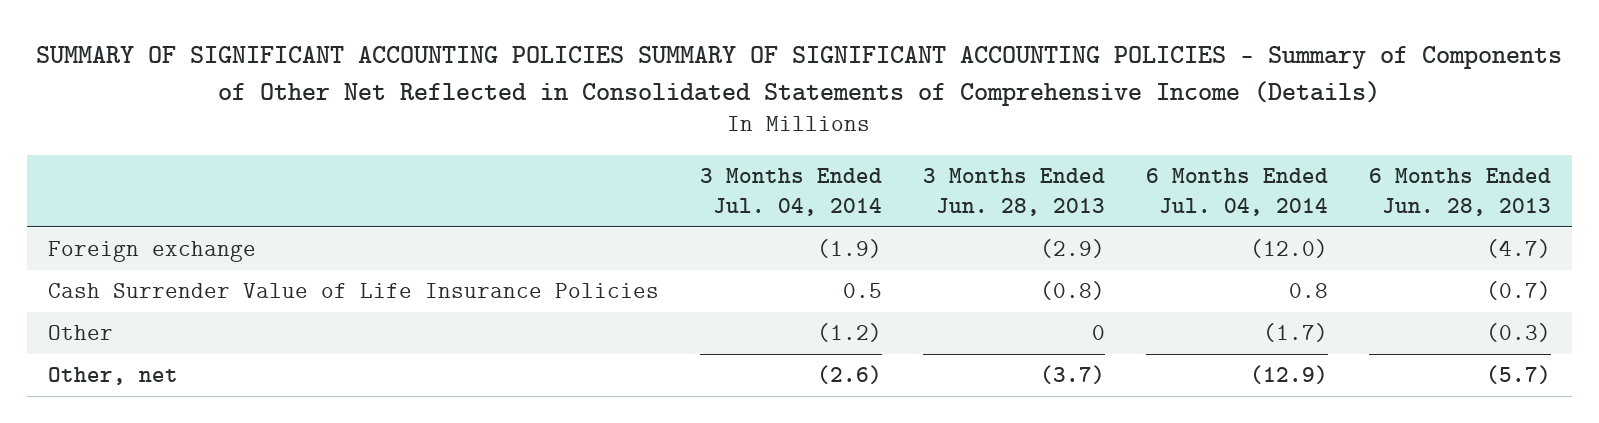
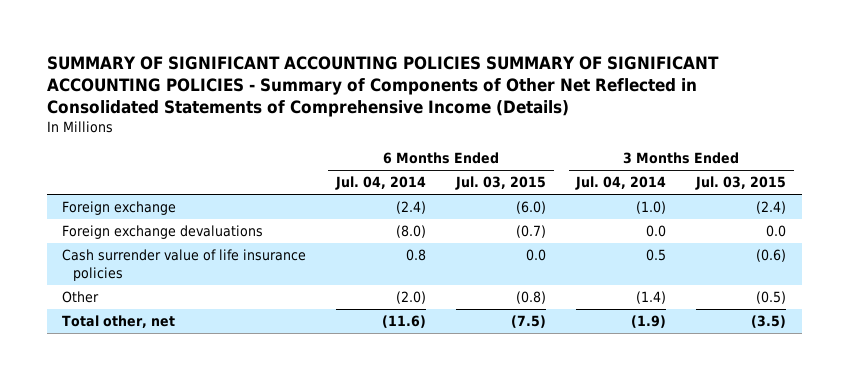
- | 3 Months Ended Jul. 04, 2014 | 3 Months Ended Jun. 28, 2013 | 6 Months Ended Jul. 04, 2014 | 6 Months Ended Jun. 28, 2013
+ | 6 Months Ended Jul. 04, 2014 | 6 Months Ended Jul. 03, 2015 | 3 Months Ended Jul. 04, 2014 | 3 Months Ended Jul. 03, 2015
- Foreign exchange | (1.9) | (2.9) | (12.0) | (4.7)
- Cash Surrender Value of Life Insurance Policies | 0.5 | (0.8) | 0.8 | (0.7)
- Other | (1.2) | 0 | (1.7) | (0.3)
- Other, net | (2.6) | (3.7) | (12.9) | (5.7)
+ Foreign exchange | (2.4) | (6.0) | (1.0) | (2.4)
+ Foreign exchange devaluations | (8.0) | (0.7) | 0.0 | 0.0
+ Cash surrender value of life insurance policies | 0.8 | 0.0 | 0.5 | (0.6)
+ Other | (2.0) | (0.8) | (1.4) | (0.5)
+ Total other, net | (11.6) | (7.5) | (1.9) | (3.5)

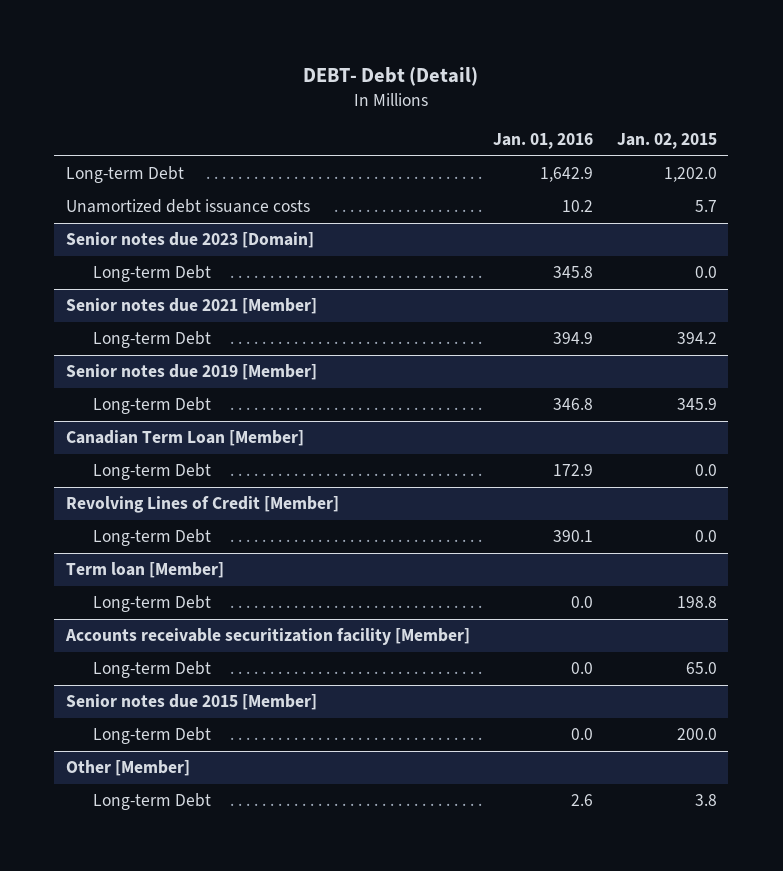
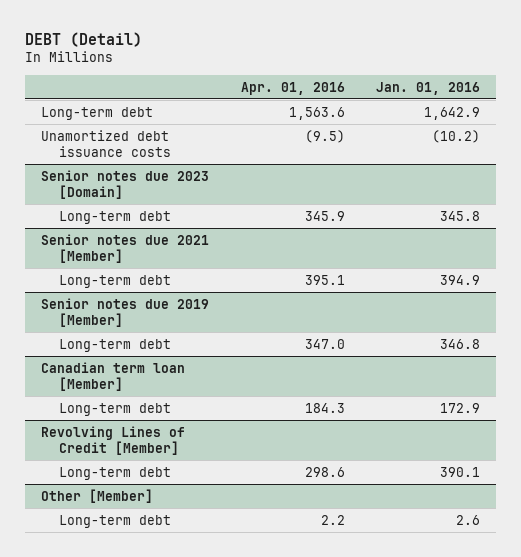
- DEBT- Debt (Detail)
+ DEBT (Detail)
- | Jan. 01, 2016 | Jan. 02, 2015
+ | Apr. 01, 2016 | Jan. 01, 2016
- Long-term Debt | 1,642.9 | 1,202.0
- Unamortized debt issuance costs | 10.2 | 5.7
+ Long-term debt | 1,563.6 | 1,642.9
+ Unamortized debt issuance costs | (9.5) | (10.2)
@ Senior notes due 2023 [Domain]
- Long-term Debt | 345.8 | 0.0
+ Long-term debt | 345.9 | 345.8
@ Senior notes due 2021 [Member]
- Long-term Debt | 394.9 | 394.2
+ Long-term debt | 395.1 | 394.9
@ Senior notes due 2019 [Member]
- Long-term Debt | 346.8 | 345.9
- Canadian Term Loan [Member]
- Long-term Debt | 172.9 | 0.0
@ Senior notes due 2019 [Member]
+ Long-term debt | 347.0 | 346.8
+ Canadian term loan [Member]
+ Long-term debt | 184.3 | 172.9
@ Revolving Lines of Credit [Member]
- Long-term Debt | 390.1 | 0.0
- Term loan [Member]
- Long-term Debt | 0.0 | 198.8
- Accounts receivable securitization facility [Member]
- Long-term Debt | 0.0 | 65.0
- Senior notes due 2015 [Member]
- Long-term Debt | 0.0 | 200.0
@ Revolving Lines of Credit [Member]
+ Long-term debt | 298.6 | 390.1
@ Other [Member]
- Long-term Debt | 2.6 | 3.8
+ Long-term debt | 2.2 | 2.6

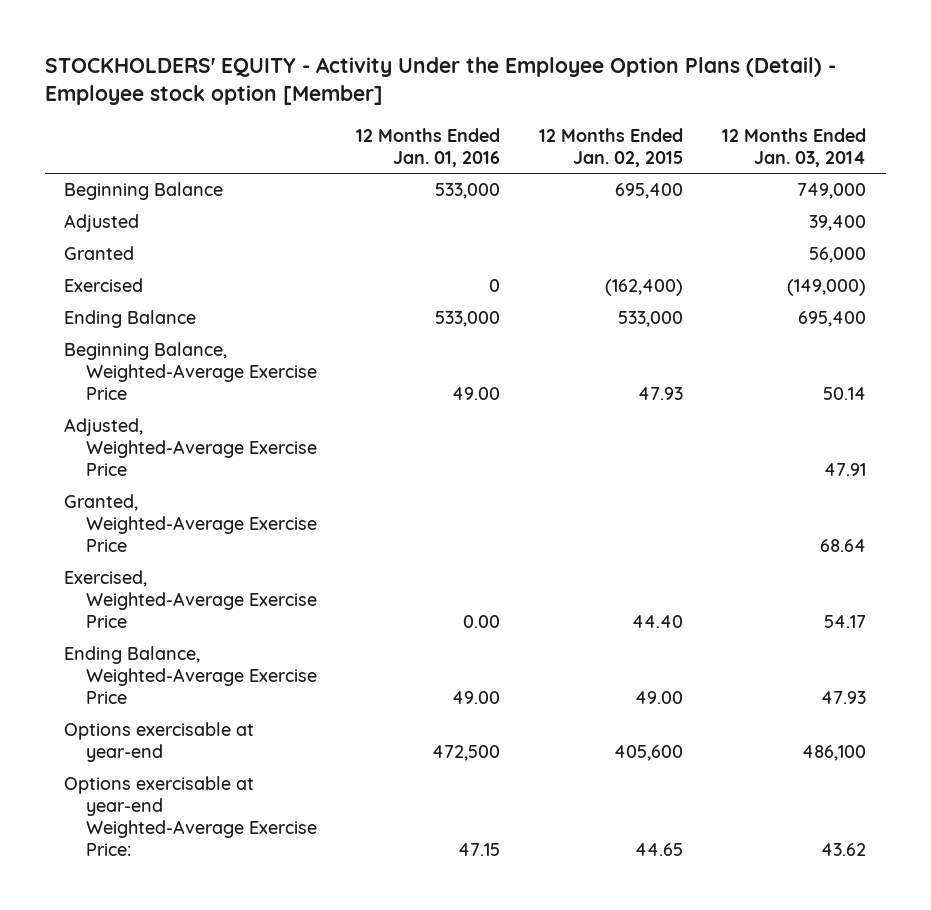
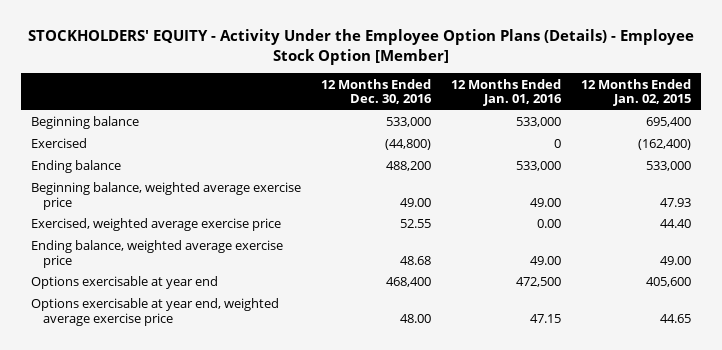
- STOCKHOLDERS' EQUITY - Activity Under the Employee Option Plans (Detail) - Employee stock option [Member]
+ STOCKHOLDERS' EQUITY - Activity Under the Employee Option Plans (Details) - Employee Stock Option [Member]
- | 12 Months Ended Jan. 01, 2016 | 12 Months Ended Jan. 02, 2015 | 12 Months Ended Jan. 03, 2014
+ | 12 Months Ended Dec. 30, 2016 | 12 Months Ended Jan. 01, 2016 | 12 Months Ended Jan. 02, 2015
- Beginning Balance | 533,000 | 695,400 | 749,000
- Adjusted | | | 39,400
- Granted | | | 56,000
+ Beginning balance | 533,000 | 533,000 | 695,400
- Ending Balance | 533,000 | 533,000 | 695,400
- Beginning Balance, Weighted-Average Exercise Price | 49.00 | 47.93 | 50.14
- Adjusted, Weighted-Average Exercise Price | | | 47.91
- Granted, Weighted-Average Exercise Price | | | 68.64
- Exercised, Weighted-Average Exercise Price | 0.00 | 44.40 | 54.17
- Ending Balance, Weighted-Average Exercise Price | 49.00 | 49.00 | 47.93
- Options exercisable at year-end | 472,500 | 405,600 | 486,100
- Options exercisable at year-end Weighted-Average Exercise Price: | 47.15 | 44.65 | 43.62
+ Ending balance | 488,200 | 533,000 | 533,000
+ Beginning balance, weighted average exercise price | 49.00 | 49.00 | 47.93
+ Exercised, weighted average exercise price | 52.55 | 0.00 | 44.40
+ Ending balance, weighted average exercise price | 48.68 | 49.00 | 49.00
+ Options exercisable at year end | 468,400 | 472,500 | 405,600
+ Options exercisable at year end, weighted average exercise price | 48.00 | 47.15 | 44.65

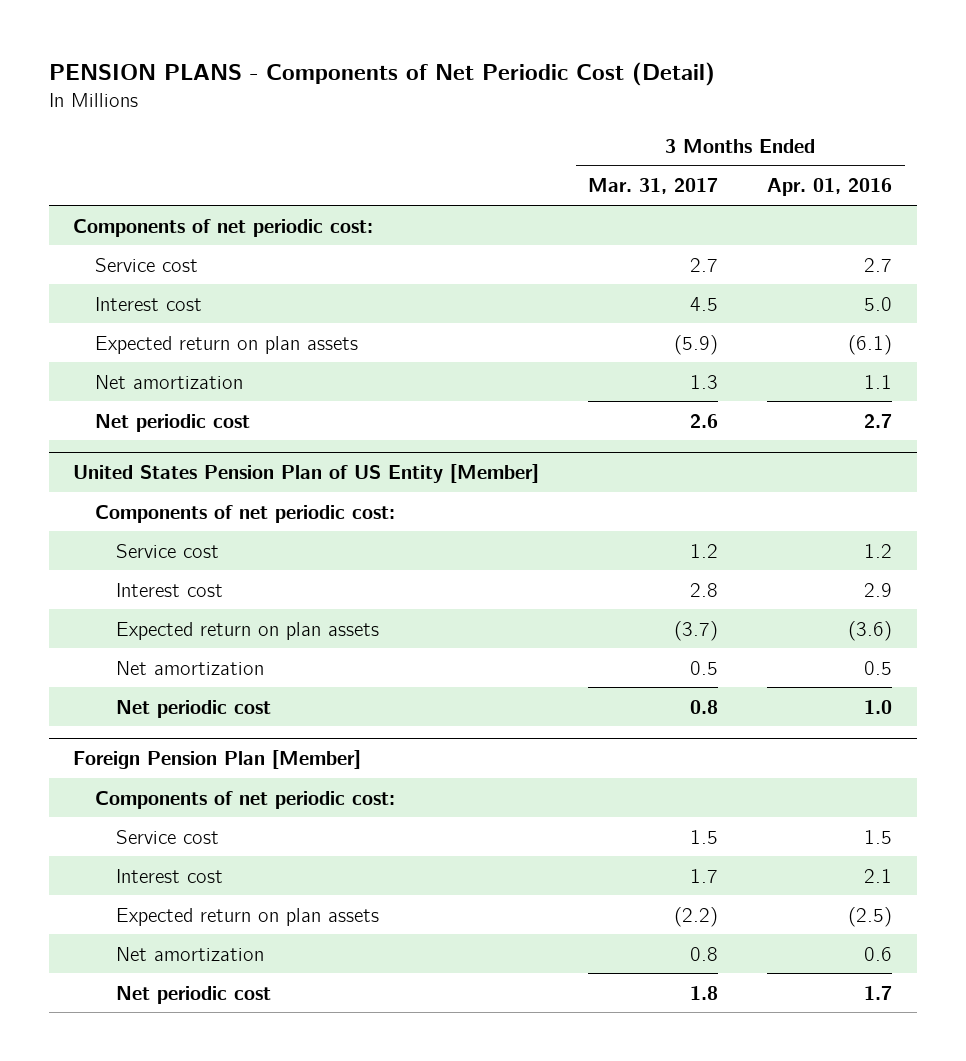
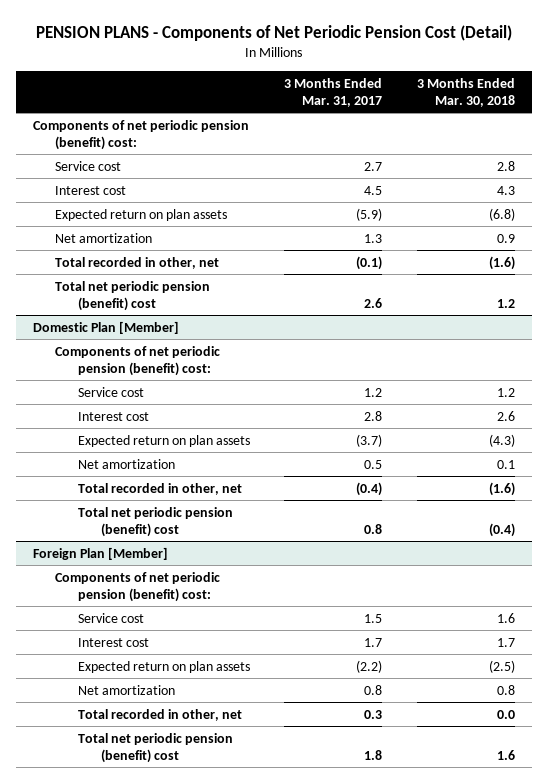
- PENSION PLANS - Components of Net Periodic Cost (Detail)
+ PENSION PLANS - Components of Net Periodic Pension Cost (Detail)
- | 3 Months Ended Mar. 31, 2017 | 3 Months Ended Apr. 01, 2016
+ | 3 Months Ended Mar. 31, 2017 | 3 Months Ended Mar. 30, 2018
- Components of net periodic cost:
+ Components of net periodic pension (benefit) cost:
- Net periodic cost | 2.6 | 2.7
- United States Pension Plan of US Entity [Member]
- Components of net periodic cost:
+ Total recorded in other, net | (0.1) | (1.6)
+ Total net periodic pension (benefit) cost | 2.6 | 1.2
+ Domestic Plan [Member]
+ Components of net periodic pension (benefit) cost:
- Net periodic cost | 0.8 | 1.0
- Foreign Pension Plan [Member]
- Components of net periodic cost:
+ Total recorded in other, net | (0.4) | (1.6)
+ Total net periodic pension (benefit) cost | 0.8 | (0.4)
+ Foreign Plan [Member]
+ Components of net periodic pension (benefit) cost:
- Net periodic cost | 1.8 | 1.7
+ Total recorded in other, net | 0.3 | 0.0
+ Total net periodic pension (benefit) cost | 1.8 | 1.6

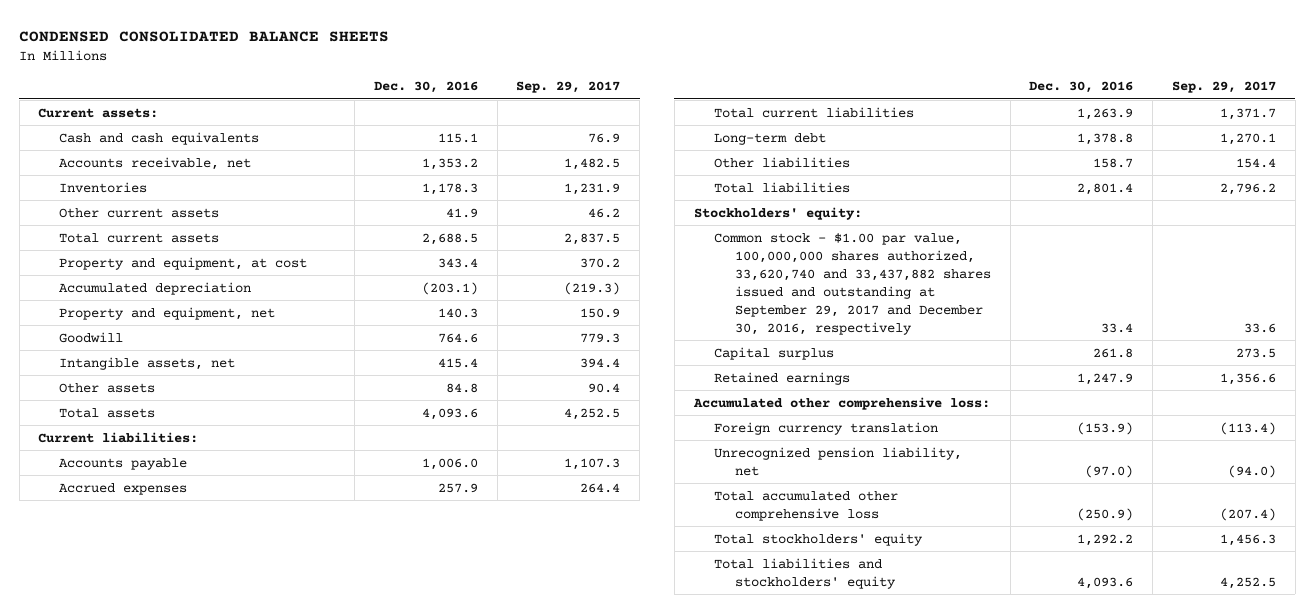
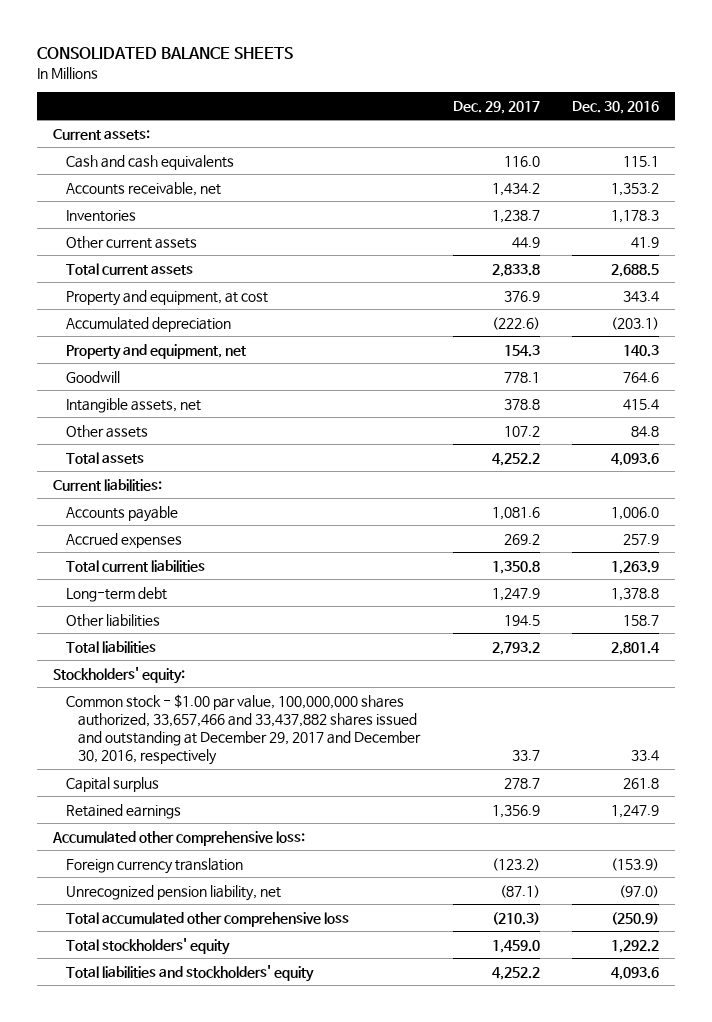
- CONDENSED CONSOLIDATED BALANCE SHEETS
+ CONSOLIDATED BALANCE SHEETS
- | Dec. 30, 2016 | Sep. 29, 2017
+ | Dec. 29, 2017 | Dec. 30, 2016
- Common stock - $1.00 par value, 100,000,000 shares authorized, 33,620,740 and 33,437,882 shares issued and outstanding at September 29, 2017 and December 30, 2016, respectively | 33.4 | 33.6
+ Common stock - $1.00 par value, 100,000,000 shares authorized, 33,657,466 and 33,437,882 shares issued and outstanding at December 29, 2017 and December 30, 2016, respectively | 33.7 | 33.4

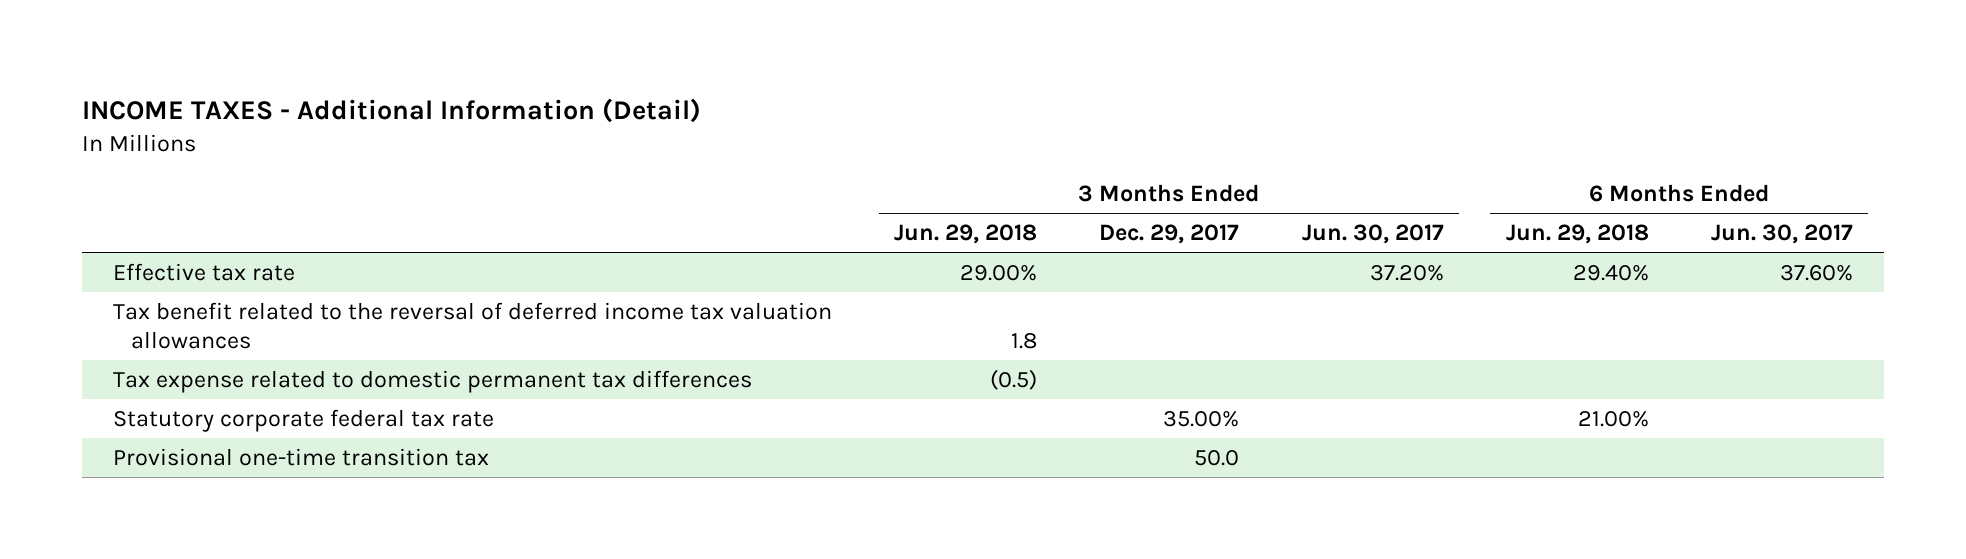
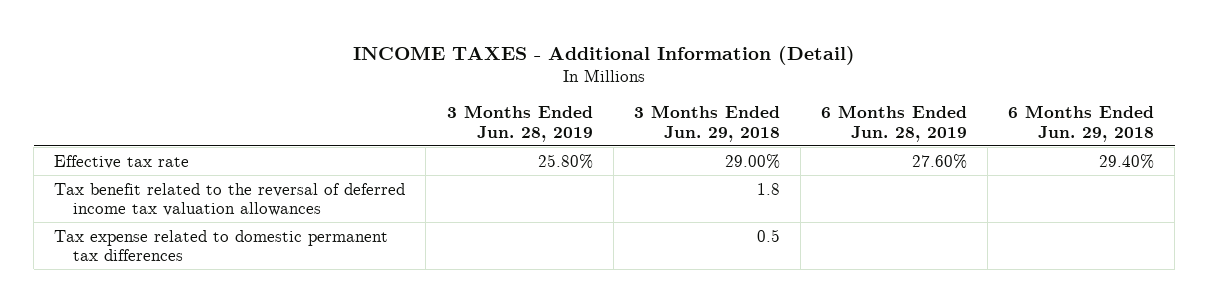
- | 3 Months Ended Jun. 29, 2018 | 3 Months Ended Dec. 29, 2017 | 3 Months Ended Jun. 30, 2017 | 6 Months Ended Jun. 29, 2018 | 6 Months Ended Jun. 30, 2017
+ | 3 Months Ended Jun. 28, 2019 | 3 Months Ended Jun. 29, 2018 | 6 Months Ended Jun. 28, 2019 | 6 Months Ended Jun. 29, 2018
- Tax expense related to domestic permanent tax differences | (0.5) | | | |
- Statutory corporate federal tax rate | | 35.00% | | 21.00% |
- Provisional one-time transition tax | | 50.0 | | |
+ Tax expense related to domestic permanent tax differences | | 0.5 | |

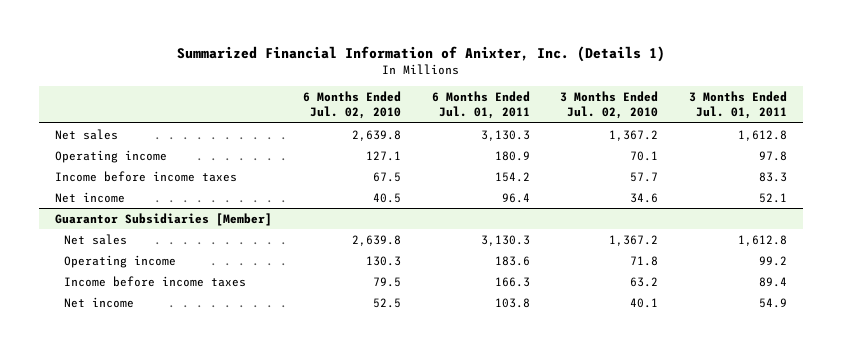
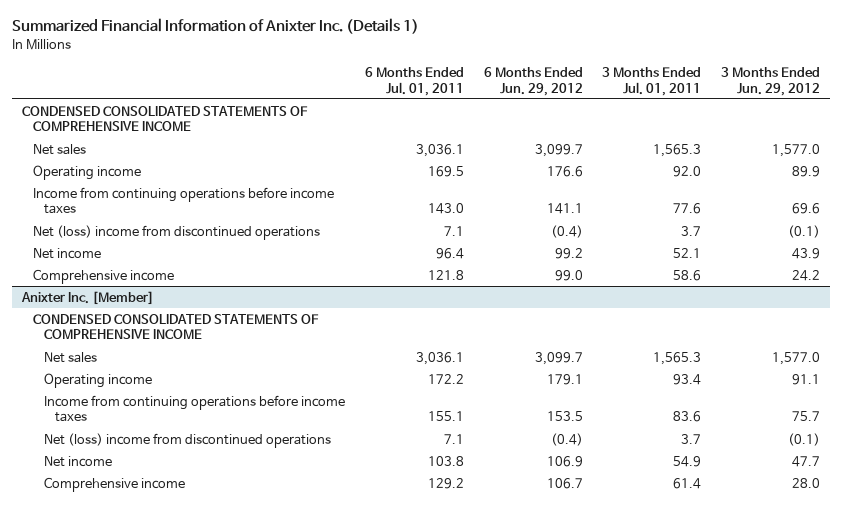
- Summarized Financial Information of Anixter, Inc. (Details 1)
+ Summarized Financial Information of Anixter Inc. (Details 1)
- | 6 Months Ended Jul. 02, 2010 | 6 Months Ended Jul. 01, 2011 | 3 Months Ended Jul. 02, 2010 | 3 Months Ended Jul. 01, 2011
+ | 6 Months Ended Jul. 01, 2011 | 6 Months Ended Jun. 29, 2012 | 3 Months Ended Jul. 01, 2011 | 3 Months Ended Jun. 29, 2012
- Net sales | 2,639.8 | 3,130.3 | 1,367.2 | 1,612.8
- Operating income | 127.1 | 180.9 | 70.1 | 97.8
- Income before income taxes | 67.5 | 154.2 | 57.7 | 83.3
+ CONDENSED CONSOLIDATED STATEMENTS OF COMPREHENSIVE INCOME
+ Net sales | 3,036.1 | 3,099.7 | 1,565.3 | 1,577.0
+ Operating income | 169.5 | 176.6 | 92.0 | 89.9
+ Income from continuing operations before income taxes | 143.0 | 141.1 | 77.6 | 69.6
+ Net (loss) income from discontinued operations | 7.1 | (0.4) | 3.7 | (0.1)
- Guarantor Subsidiaries [Member]
- Net sales | 2,639.8 | 3,130.3 | 1,367.2 | 1,612.8
- Operating income | 130.3 | 183.6 | 71.8 | 99.2
- Income before income taxes | 79.5 | 166.3 | 63.2 | 89.4
+ Comprehensive income | 121.8 | 99.0 | 58.6 | 24.2
+ Anixter Inc. [Member]
+ CONDENSED CONSOLIDATED STATEMENTS OF COMPREHENSIVE INCOME
+ Net sales | 3,036.1 | 3,099.7 | 1,565.3 | 1,577.0
+ Operating income | 172.2 | 179.1 | 93.4 | 91.1
+ Income from continuing operations before income taxes | 155.1 | 153.5 | 83.6 | 75.7
+ Net (loss) income from discontinued operations | 7.1 | (0.4) | 3.7 | (0.1)
+ Comprehensive income | 129.2 | 106.7 | 61.4 | 28.0

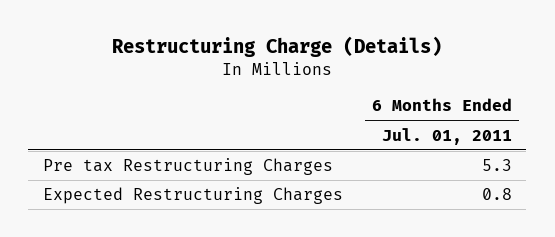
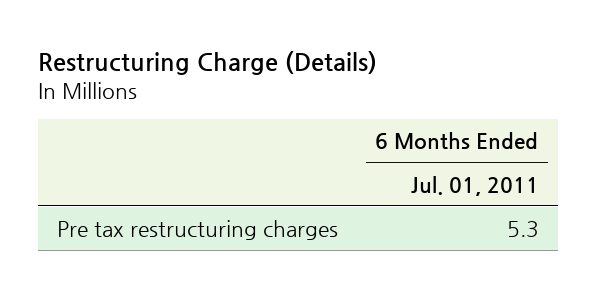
- Pre tax Restructuring Charges | 5.3
- Expected Restructuring Charges | 0.8
+ Pre tax restructuring charges | 5.3

